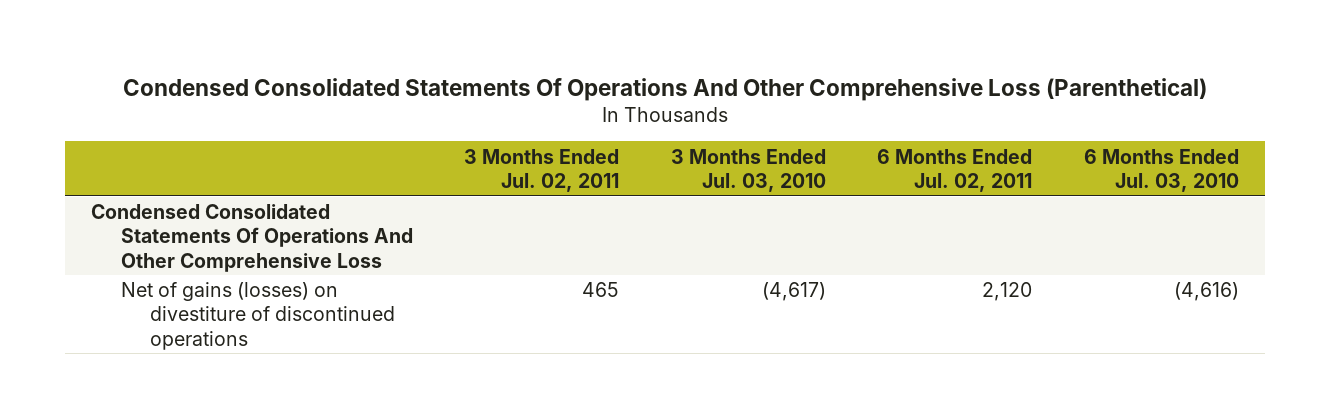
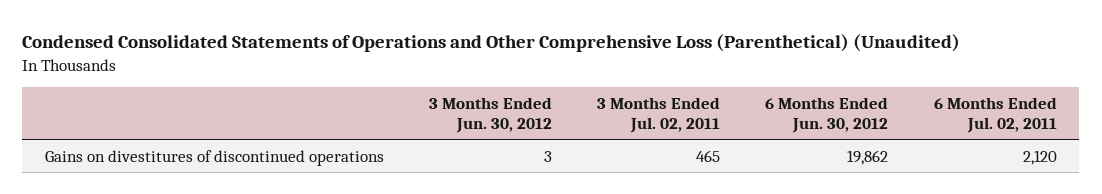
- Condensed Consolidated Statements Of Operations And Other Comprehensive Loss (Parenthetical)
+ Condensed Consolidated Statements of Operations and Other Comprehensive Loss (Parenthetical) (Unaudited)
- | 3 Months Ended Jul. 02, 2011 | 3 Months Ended Jul. 03, 2010 | 6 Months Ended Jul. 02, 2011 | 6 Months Ended Jul. 03, 2010
+ | 3 Months Ended Jun. 30, 2012 | 3 Months Ended Jul. 02, 2011 | 6 Months Ended Jun. 30, 2012 | 6 Months Ended Jul. 02, 2011
- Condensed Consolidated Statements Of Operations And Other Comprehensive Loss
- Net of gains (losses) on divestiture of discontinued operations | 465 | (4,617) | 2,120 | (4,616)
+ Gains on divestitures of discontinued operations | 3 | 465 | 19,862 | 2,120

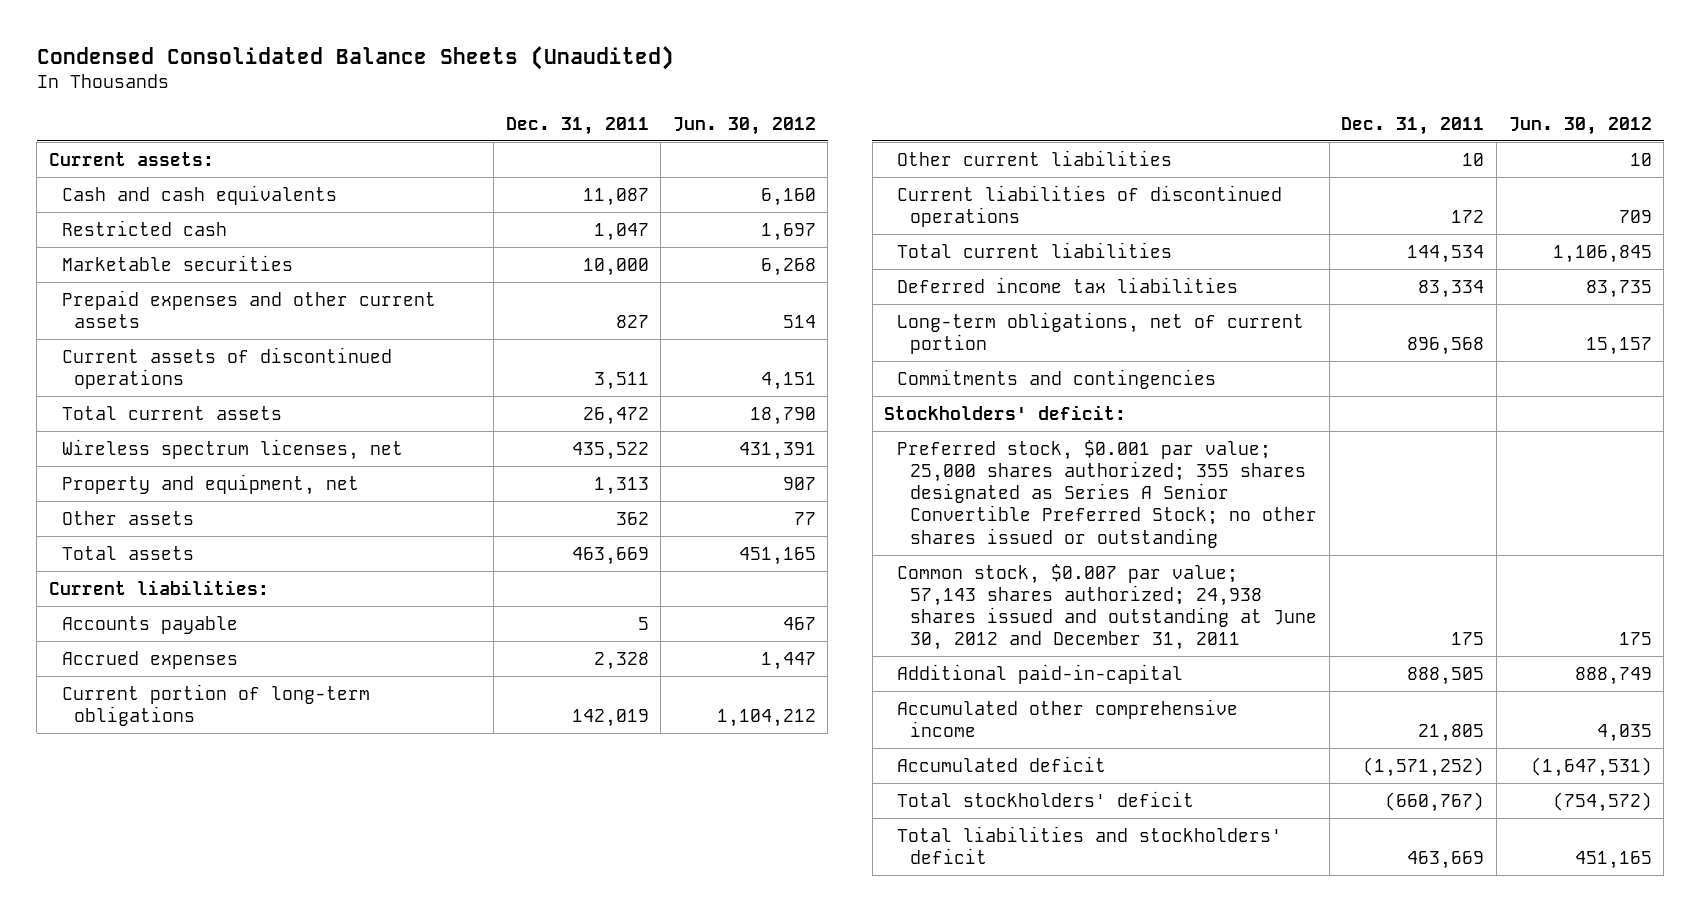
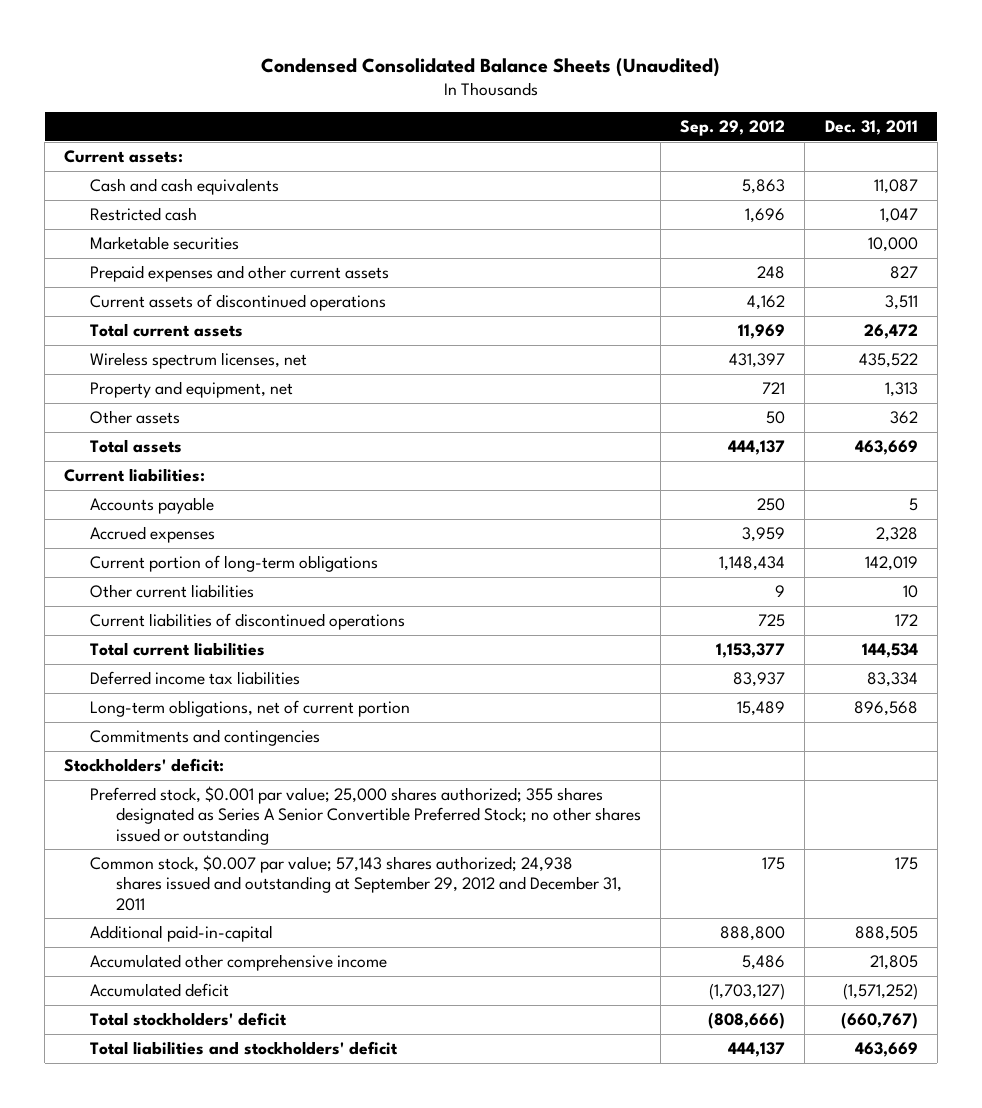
- | Dec. 31, 2011 | Jun. 30, 2012
+ | Sep. 29, 2012 | Dec. 31, 2011
- Common stock, $0.007 par value; 57,143 shares authorized; 24,938 shares issued and outstanding at June 30, 2012 and December 31, 2011 | 175 | 175
+ Common stock, $0.007 par value; 57,143 shares authorized; 24,938 shares issued and outstanding at September 29, 2012 and December 31, 2011 | 175 | 175

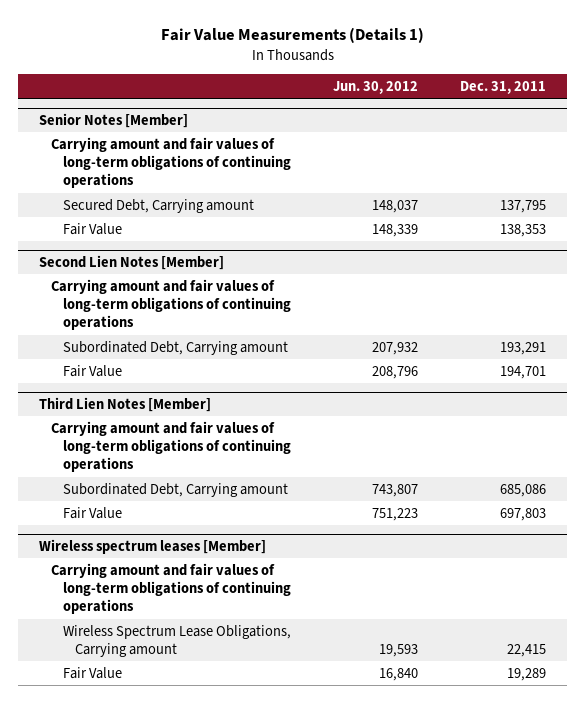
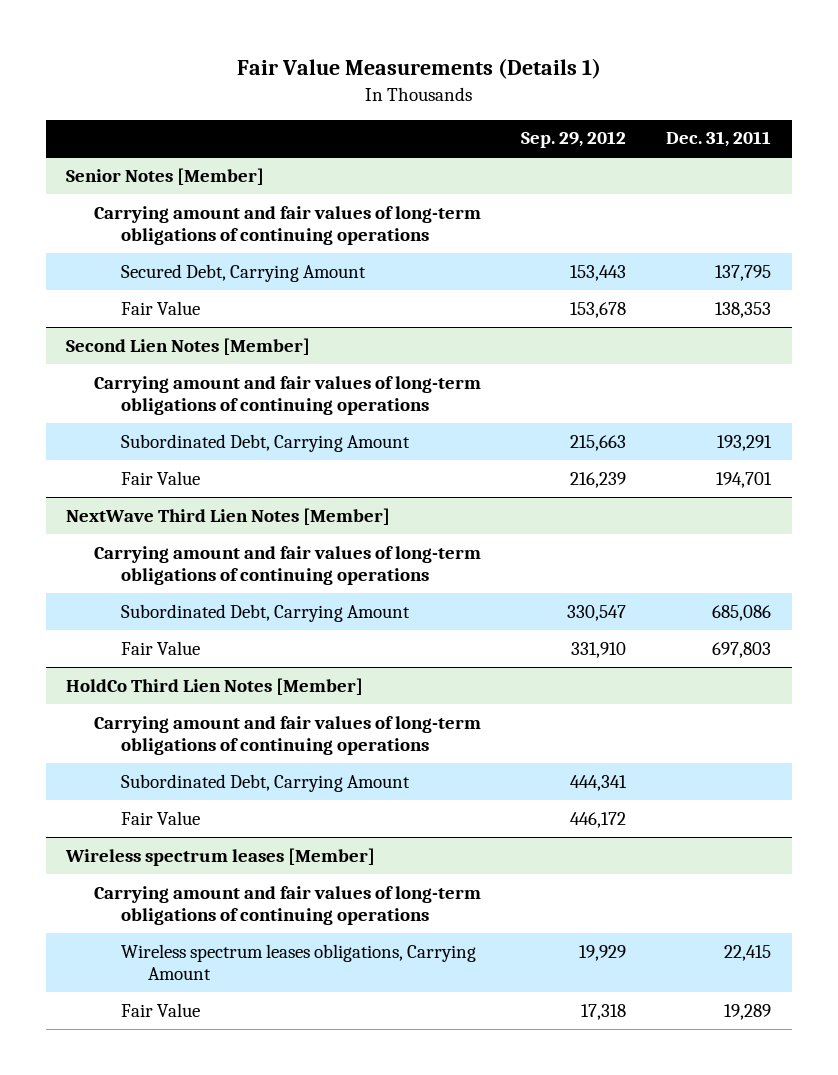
- | Jun. 30, 2012 | Dec. 31, 2011
+ | Sep. 29, 2012 | Dec. 31, 2011
@ Senior Notes [Member]
- Secured Debt, Carrying amount | 148,037 | 137,795
+ Secured Debt, Carrying Amount | 153,443 | 137,795
@ Second Lien Notes [Member]
- Subordinated Debt, Carrying amount | 207,932 | 193,291
+ Subordinated Debt, Carrying Amount | 215,663 | 193,291
- Third Lien Notes [Member]
+ NextWave Third Lien Notes [Member]
- Subordinated Debt, Carrying amount | 743,807 | 685,086
+ Subordinated Debt, Carrying Amount | 330,547 | 685,086
+ HoldCo Third Lien Notes [Member]
+ Carrying amount and fair values of long-term obligations of continuing operations
+ Subordinated Debt, Carrying Amount | 444,341 |
+ Fair Value | 446,172 |
@ Wireless spectrum leases [Member]
- Wireless Spectrum Lease Obligations, Carrying amount | 19,593 | 22,415
+ Wireless spectrum leases obligations, Carrying Amount | 19,929 | 22,415

